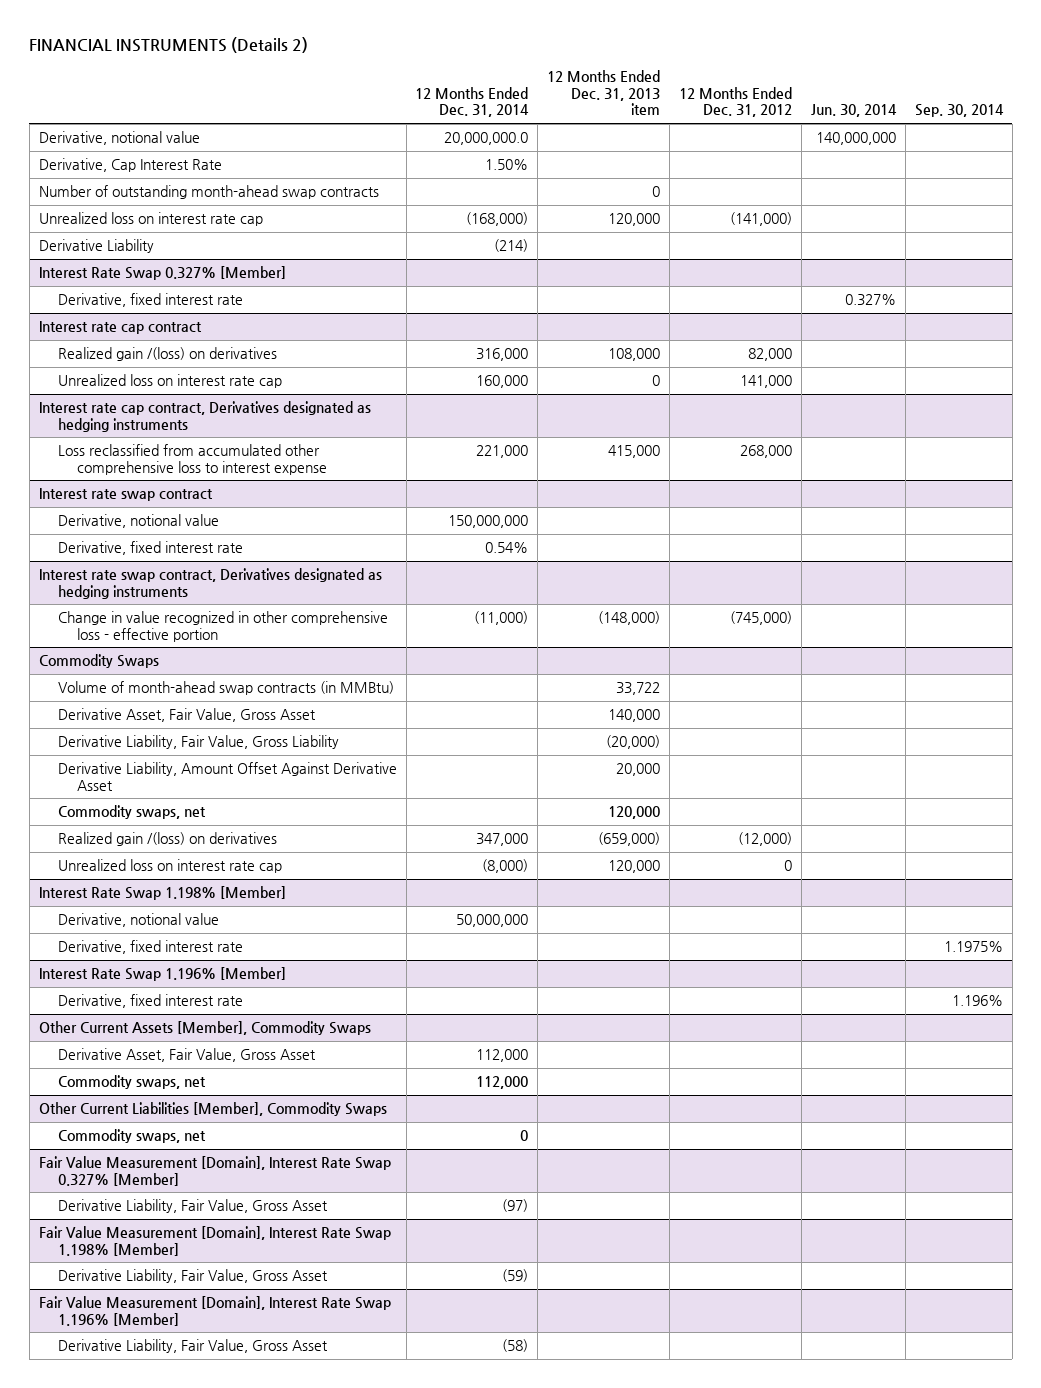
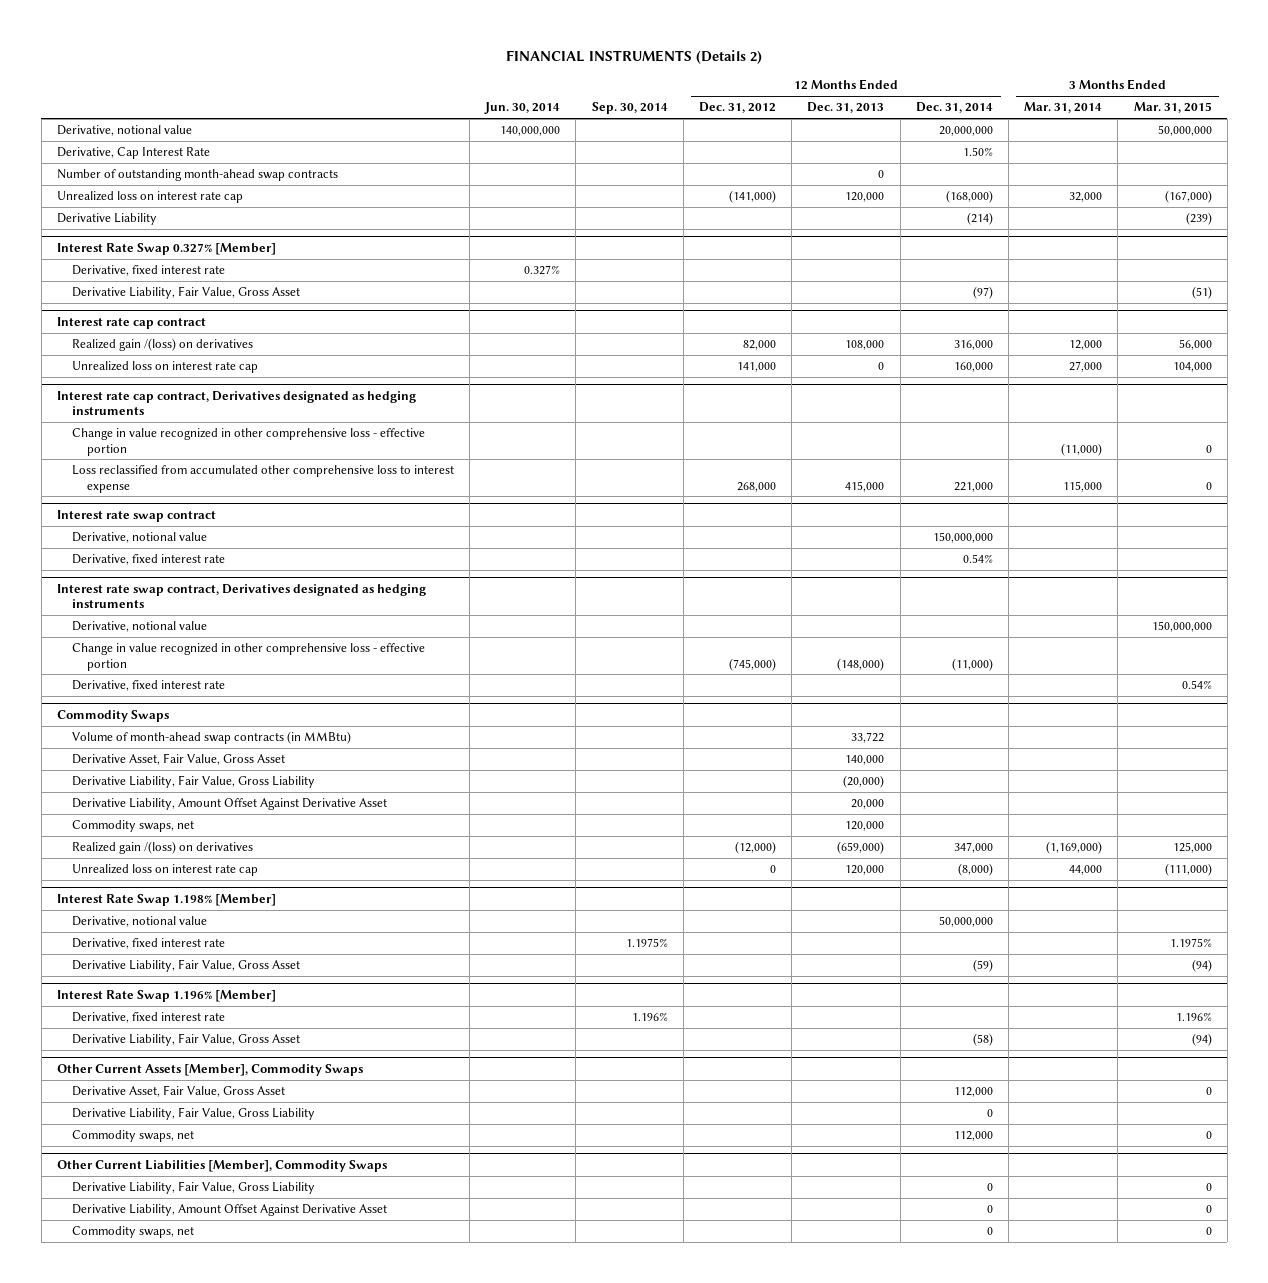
- | 12 Months Ended Dec. 31, 2014 | 12 Months Ended Dec. 31, 2013 item | 12 Months Ended Dec. 31, 2012 | Jun. 30, 2014 | Sep. 30, 2014
+ | Jun. 30, 2014 | Sep. 30, 2014 | 12 Months Ended Dec. 31, 2012 | 12 Months Ended Dec. 31, 2013 | 12 Months Ended Dec. 31, 2014 | 3 Months Ended Mar. 31, 2014 | 3 Months Ended Mar. 31, 2015
- Derivative, notional value | 20,000,000.0 | | | 140,000,000 |
+ Derivative, notional value | 140,000,000 | | | | 20,000,000 | | 50,000,000
@ Interest Rate Swap 0.327% [Member]
+ Derivative Liability, Fair Value, Gross Asset | | | | | (97) | | (51)
@ Interest rate cap contract, Derivatives designated as hedging instruments
+ Change in value recognized in other comprehensive loss - effective portion | | | | | | (11,000) | 0
@ Interest rate swap contract, Derivatives designated as hedging instruments
+ Derivative, notional value | | | | | | | 150,000,000
+ Derivative, fixed interest rate | | | | | | | 0.54%
@ Interest Rate Swap 1.198% [Member]
+ Derivative Liability, Fair Value, Gross Asset | | | | | (59) | | (94)
@ Interest Rate Swap 1.196% [Member]
+ Derivative Liability, Fair Value, Gross Asset | | | | | (58) | | (94)
@ Other Current Assets [Member], Commodity Swaps
+ Derivative Liability, Fair Value, Gross Liability | | | | | 0 | |
@ Other Current Liabilities [Member], Commodity Swaps
+ Derivative Liability, Fair Value, Gross Liability | | | | | 0 | | 0
+ Derivative Liability, Amount Offset Against Derivative Asset | | | | | 0 | | 0
- Fair Value Measurement [Domain], Interest Rate Swap 0.327% [Member]
- Derivative Liability, Fair Value, Gross Asset | (97) | | | |
- Fair Value Measurement [Domain], Interest Rate Swap 1.198% [Member]
- Derivative Liability, Fair Value, Gross Asset | (59) | | | |
- Fair Value Measurement [Domain], Interest Rate Swap 1.196% [Member]
- Derivative Liability, Fair Value, Gross Asset | (58) | | | |

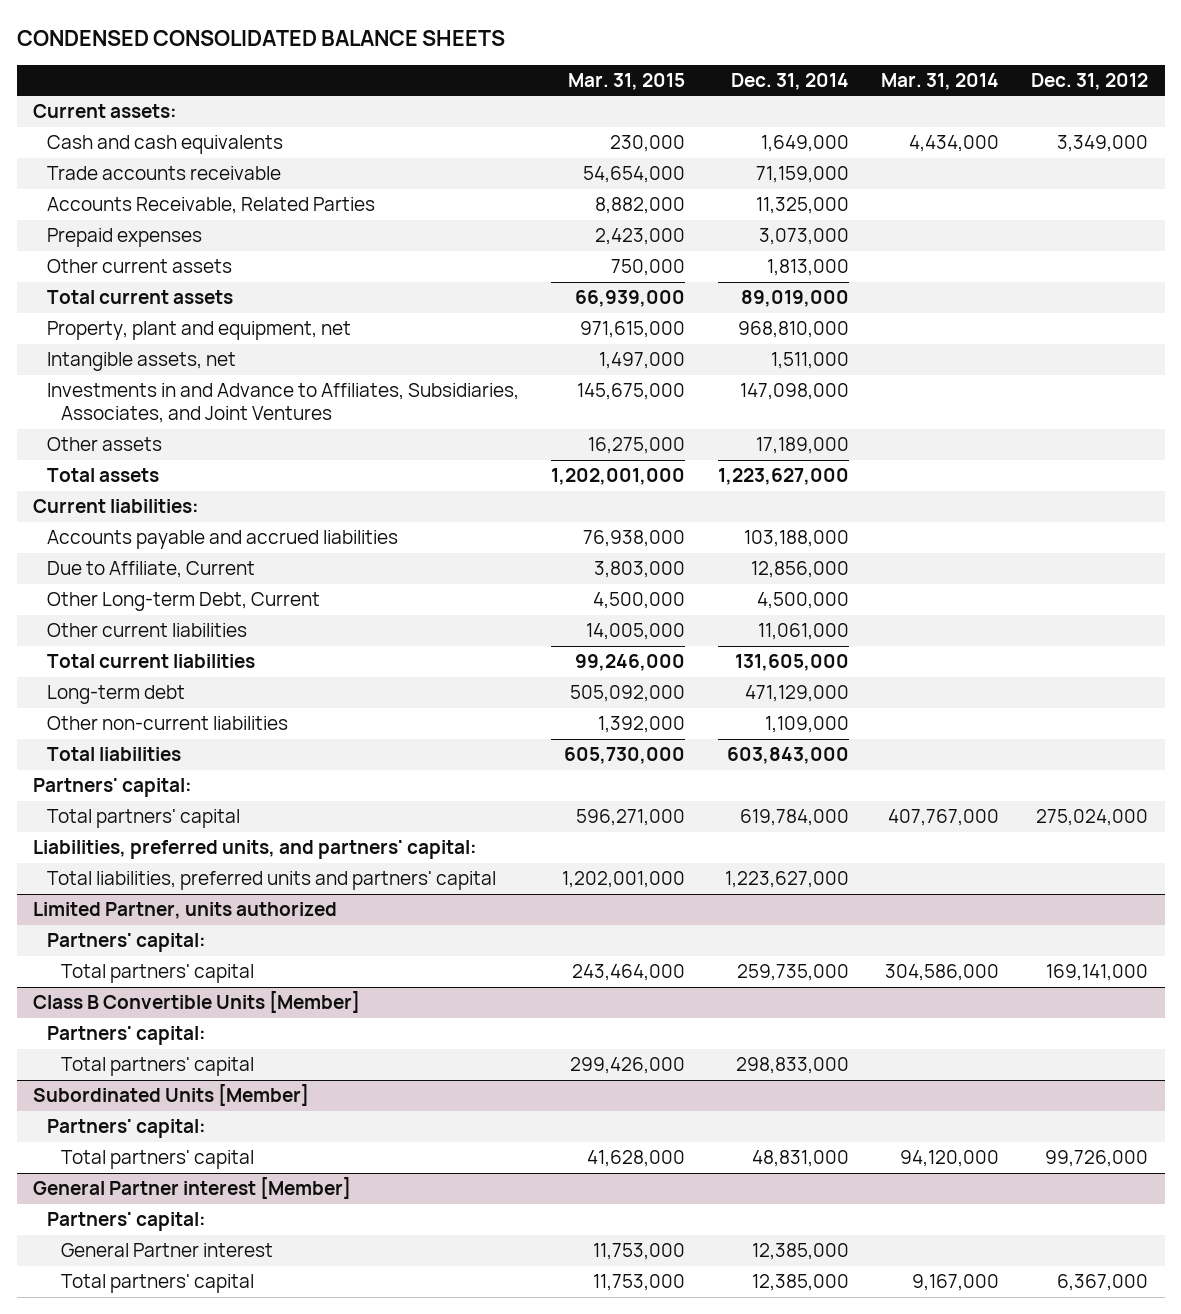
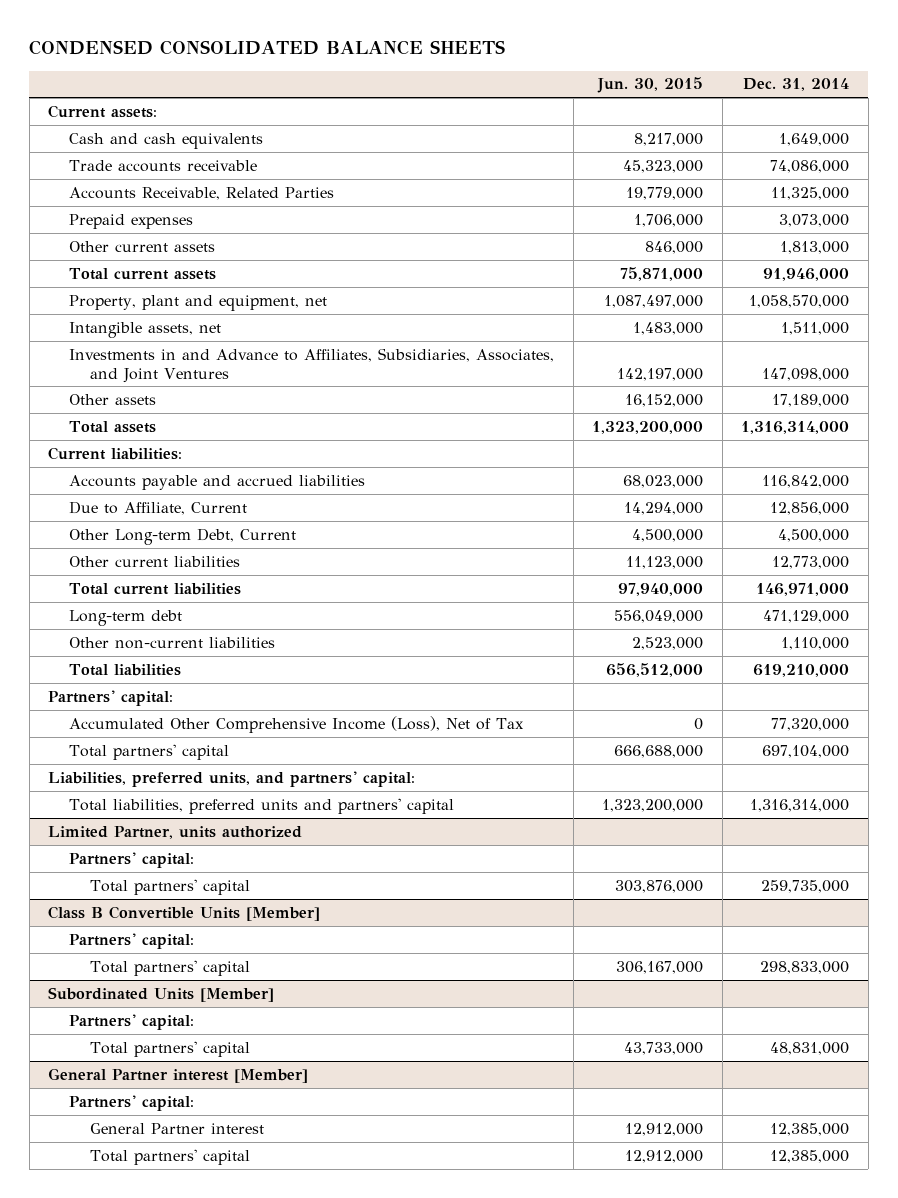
- | Mar. 31, 2015 | Dec. 31, 2014 | Mar. 31, 2014 | Dec. 31, 2012
+ | Jun. 30, 2015 | Dec. 31, 2014
- Trade accounts receivable | 54,654,000 | 71,159,000 | |
+ Trade accounts receivable | 45,323,000 | 74,086,000
- Total current assets | 66,939,000 | 89,019,000 | |
- Property, plant and equipment, net | 971,615,000 | 968,810,000 | |
+ Total current assets | 75,871,000 | 91,946,000
+ Property, plant and equipment, net | 1,087,497,000 | 1,058,570,000
- Total assets | 1,202,001,000 | 1,223,627,000 | |
+ Total assets | 1,323,200,000 | 1,316,314,000
- Accounts payable and accrued liabilities | 76,938,000 | 103,188,000 | |
+ Accounts payable and accrued liabilities | 68,023,000 | 116,842,000
- Other current liabilities | 14,005,000 | 11,061,000 | |
- Total current liabilities | 99,246,000 | 131,605,000 | |
+ Other current liabilities | 11,123,000 | 12,773,000
+ Total current liabilities | 97,940,000 | 146,971,000
- Other non-current liabilities | 1,392,000 | 1,109,000 | |
- Total liabilities | 605,730,000 | 603,843,000 | |
+ Other non-current liabilities | 2,523,000 | 1,110,000
+ Total liabilities | 656,512,000 | 619,210,000
- Total partners' capital | 596,271,000 | 619,784,000 | 407,767,000 | 275,024,000
+ Accumulated Other Comprehensive Income (Loss), Net of Tax | 0 | 77,320,000
+ Total partners' capital | 666,688,000 | 697,104,000
- Total liabilities, preferred units and partners' capital | 1,202,001,000 | 1,223,627,000 | |
+ Total liabilities, preferred units and partners' capital | 1,323,200,000 | 1,316,314,000

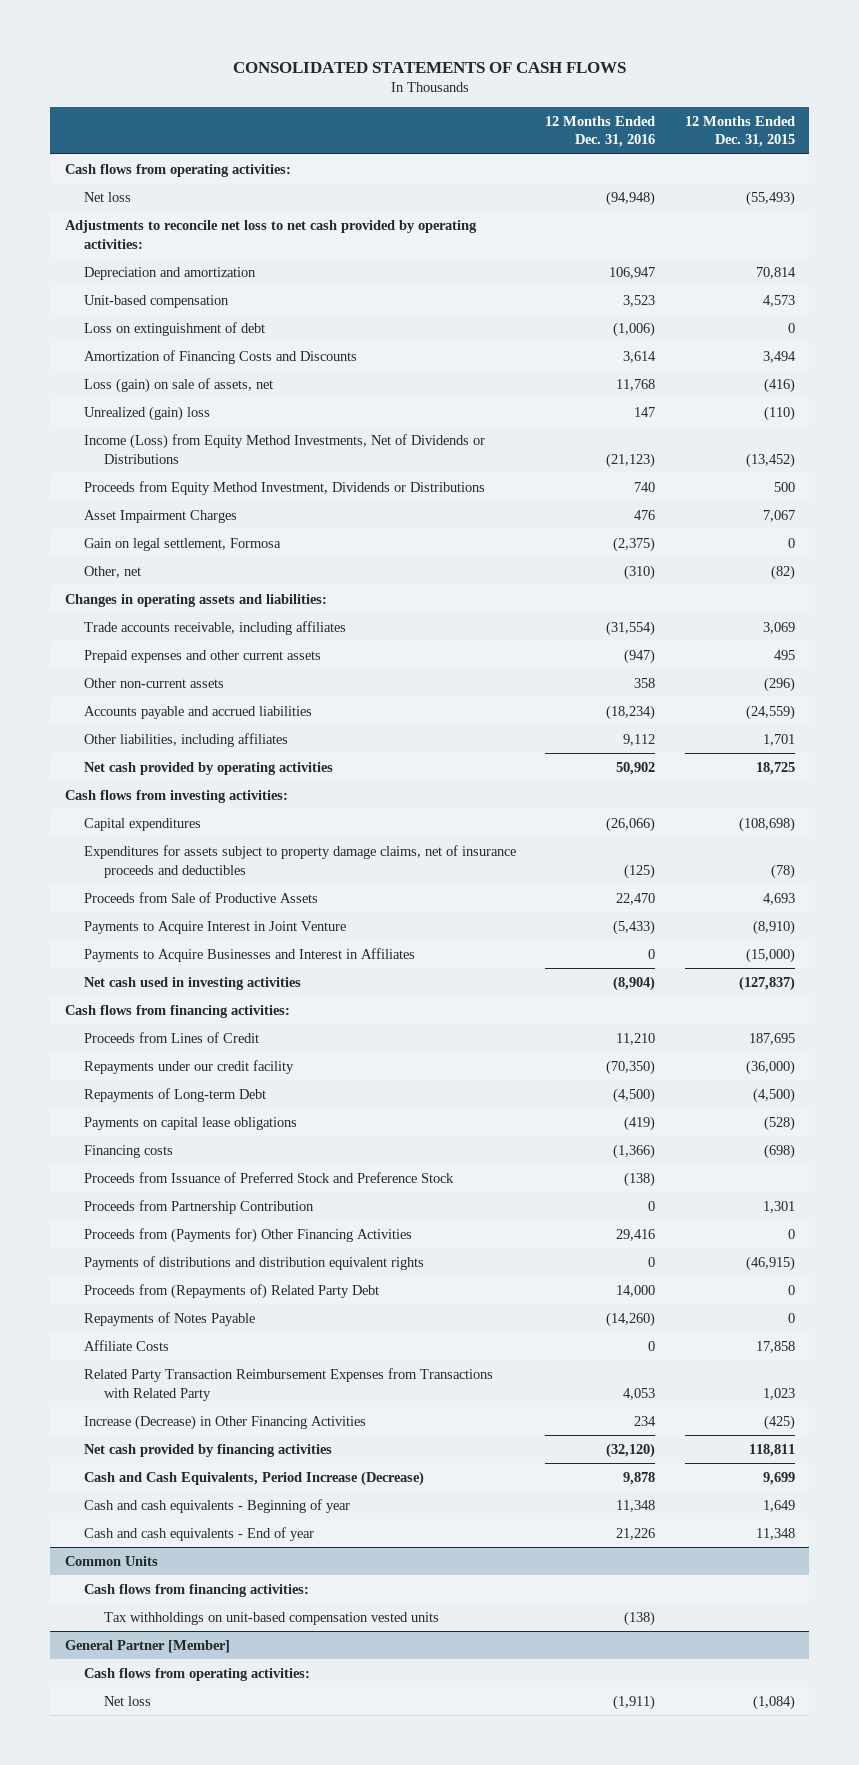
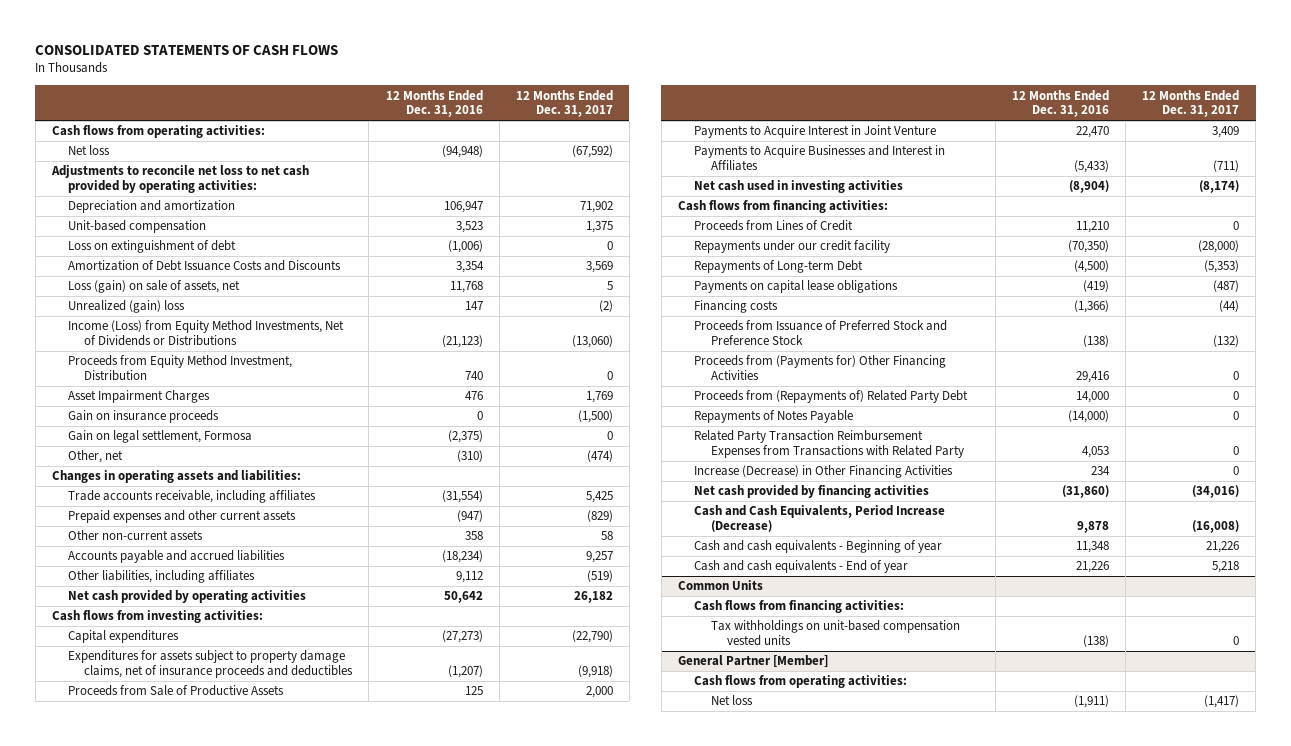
- | 12 Months Ended Dec. 31, 2016 | 12 Months Ended Dec. 31, 2015
+ | 12 Months Ended Dec. 31, 2016 | 12 Months Ended Dec. 31, 2017
- Amortization of Financing Costs and Discounts | 3,614 | 3,494
+ Amortization of Debt Issuance Costs and Discounts | 3,354 | 3,569
- Proceeds from Equity Method Investment, Dividends or Distributions | 740 | 500
+ Proceeds from Equity Method Investment, Distribution | 740 | 0
+ Gain on insurance proceeds | 0 | (1,500)
- Net cash provided by operating activities | 50,902 | 18,725
+ Net cash provided by operating activities | 50,642 | 26,182
- Capital expenditures | (26,066) | (108,698)
- Expenditures for assets subject to property damage claims, net of insurance proceeds and deductibles | (125) | (78)
- Proceeds from Sale of Productive Assets | 22,470 | 4,693
- Payments to Acquire Interest in Joint Venture | (5,433) | (8,910)
- Payments to Acquire Businesses and Interest in Affiliates | 0 | (15,000)
+ Capital expenditures | (27,273) | (22,790)
+ Expenditures for assets subject to property damage claims, net of insurance proceeds and deductibles | (1,207) | (9,918)
+ Proceeds from Sale of Productive Assets | 125 | 2,000
+ Payments to Acquire Interest in Joint Venture | 22,470 | 3,409
+ Payments to Acquire Businesses and Interest in Affiliates | (5,433) | (711)
- Proceeds from Partnership Contribution | 0 | 1,301
- Payments of distributions and distribution equivalent rights | 0 | (46,915)
- Repayments of Notes Payable | (14,260) | 0
- Affiliate Costs | 0 | 17,858
+ Repayments of Notes Payable | (14,000) | 0
- Net cash provided by financing activities | (32,120) | 118,811
+ Net cash provided by financing activities | (31,860) | (34,016)

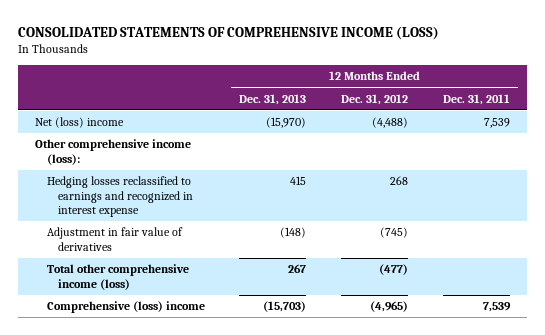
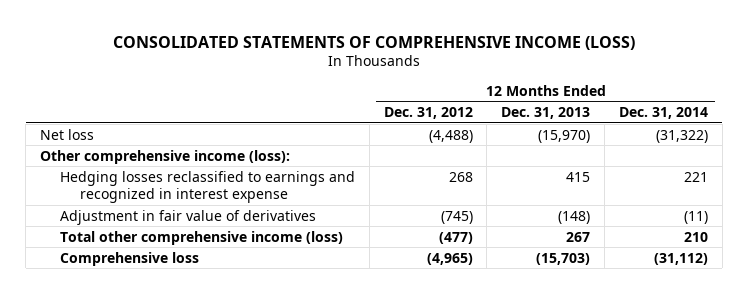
- | 12 Months Ended Dec. 31, 2013 | 12 Months Ended Dec. 31, 2012 | 12 Months Ended Dec. 31, 2011
+ | 12 Months Ended Dec. 31, 2012 | 12 Months Ended Dec. 31, 2013 | 12 Months Ended Dec. 31, 2014
- Net (loss) income | (15,970) | (4,488) | 7,539
+ Net loss | (4,488) | (15,970) | (31,322)
- Comprehensive (loss) income | (15,703) | (4,965) | 7,539
+ Comprehensive loss | (4,965) | (15,703) | (31,112)

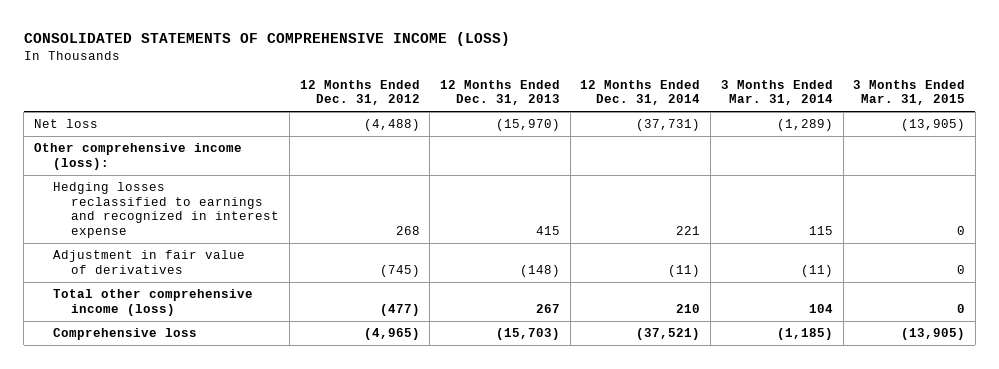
- | 12 Months Ended Dec. 31, 2012 | 12 Months Ended Dec. 31, 2013 | 12 Months Ended Dec. 31, 2014
+ | 12 Months Ended Dec. 31, 2012 | 12 Months Ended Dec. 31, 2013 | 12 Months Ended Dec. 31, 2014 | 3 Months Ended Mar. 31, 2014 | 3 Months Ended Mar. 31, 2015
- Net loss | (4,488) | (15,970) | (31,322)
+ Net loss | (4,488) | (15,970) | (37,731) | (1,289) | (13,905)
- Comprehensive loss | (4,965) | (15,703) | (31,112)
+ Comprehensive loss | (4,965) | (15,703) | (37,521) | (1,185) | (13,905)

